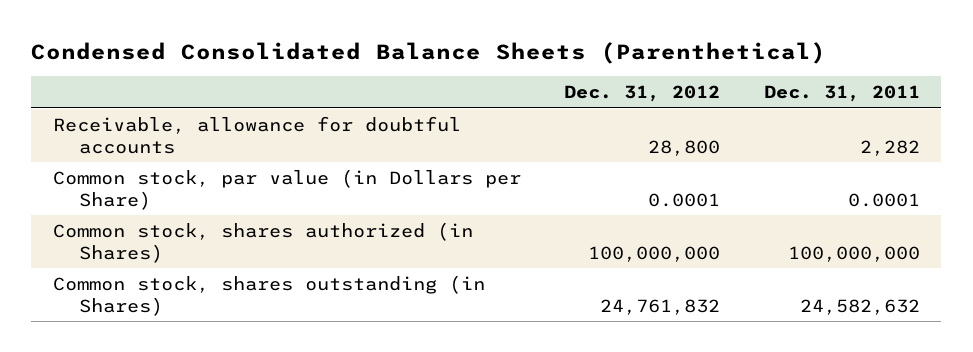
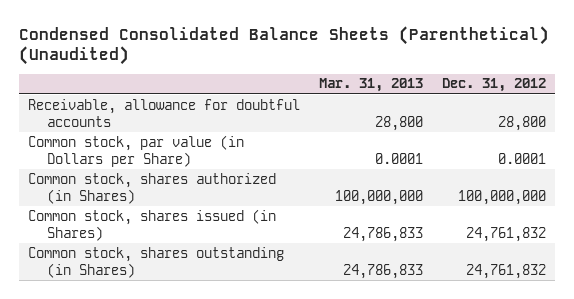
- Condensed Consolidated Balance Sheets (Parenthetical)
+ Condensed Consolidated Balance Sheets (Parenthetical) (Unaudited)
- | Dec. 31, 2012 | Dec. 31, 2011
+ | Mar. 31, 2013 | Dec. 31, 2012
+ Common stock, shares issued (in Shares) | 24,786,833 | 24,761,832

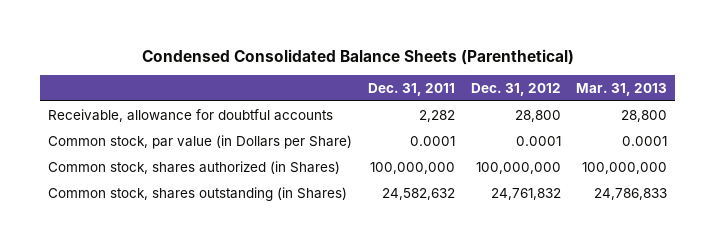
- Condensed Consolidated Balance Sheets (Parenthetical) (Unaudited)
+ Condensed Consolidated Balance Sheets (Parenthetical)
- | Mar. 31, 2013 | Dec. 31, 2012
+ | Dec. 31, 2011 | Dec. 31, 2012 | Mar. 31, 2013
- Common stock, shares issued (in Shares) | 24,786,833 | 24,761,832

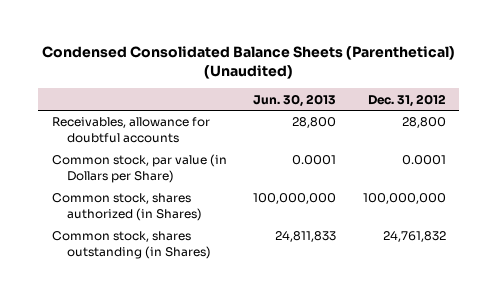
- Condensed Consolidated Balance Sheets (Parenthetical)
+ Condensed Consolidated Balance Sheets (Parenthetical) (Unaudited)
- | Dec. 31, 2011 | Dec. 31, 2012 | Mar. 31, 2013
+ | Jun. 30, 2013 | Dec. 31, 2012
- Receivable, allowance for doubtful accounts | 2,282 | 28,800 | 28,800
+ Receivables, allowance for doubtful accounts | 28,800 | 28,800

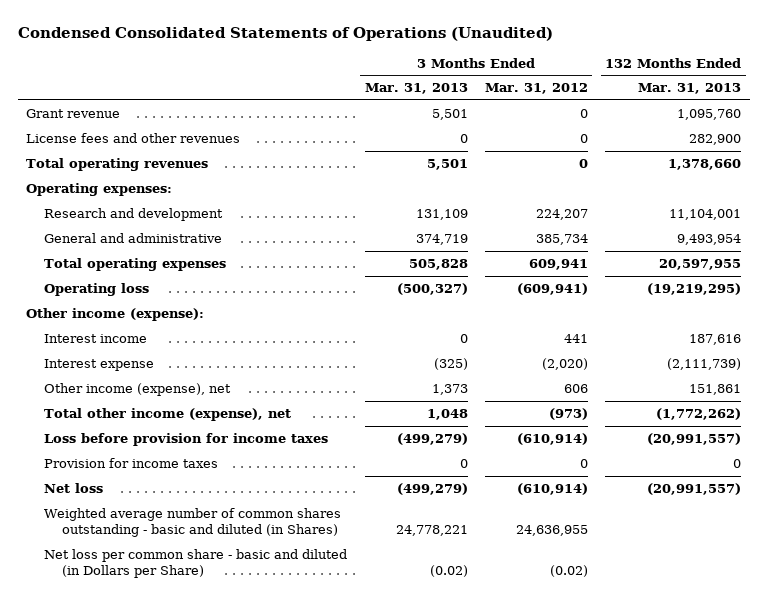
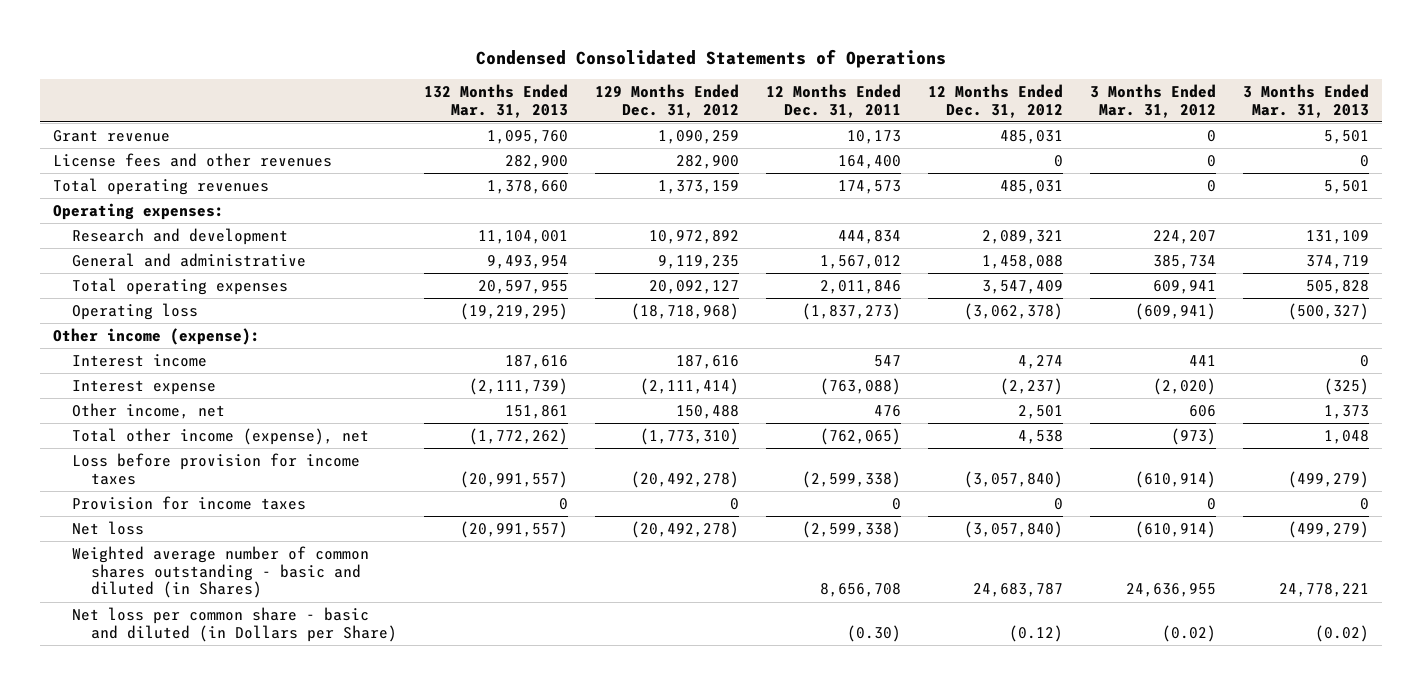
- Condensed Consolidated Statements of Operations (Unaudited)
+ Condensed Consolidated Statements of Operations
- | 3 Months Ended Mar. 31, 2013 | 3 Months Ended Mar. 31, 2012 | 132 Months Ended Mar. 31, 2013
+ | 132 Months Ended Mar. 31, 2013 | 129 Months Ended Dec. 31, 2012 | 12 Months Ended Dec. 31, 2011 | 12 Months Ended Dec. 31, 2012 | 3 Months Ended Mar. 31, 2012 | 3 Months Ended Mar. 31, 2013
- Other income (expense), net | 1,373 | 606 | 151,861
+ Other income, net | 151,861 | 150,488 | 476 | 2,501 | 606 | 1,373

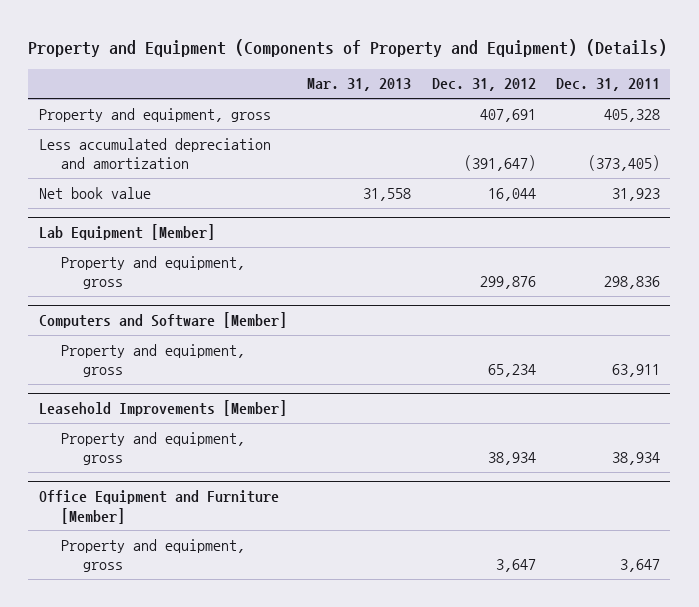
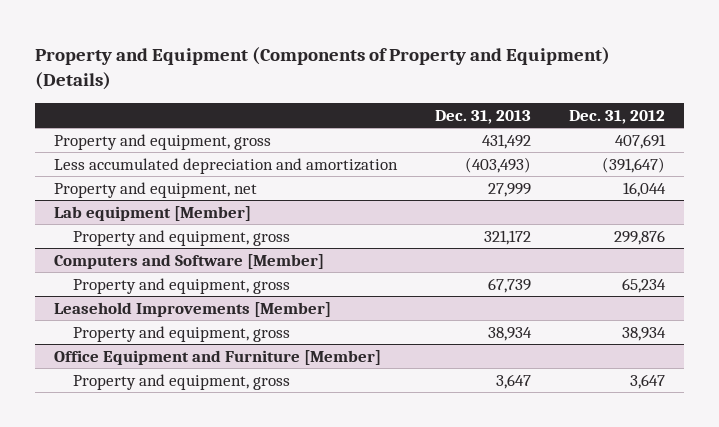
- | Mar. 31, 2013 | Dec. 31, 2012 | Dec. 31, 2011
+ | Dec. 31, 2013 | Dec. 31, 2012
- Net book value | 31,558 | 16,044 | 31,923
- Lab Equipment [Member]
+ Property and equipment, net | 27,999 | 16,044
+ Lab equipment [Member]

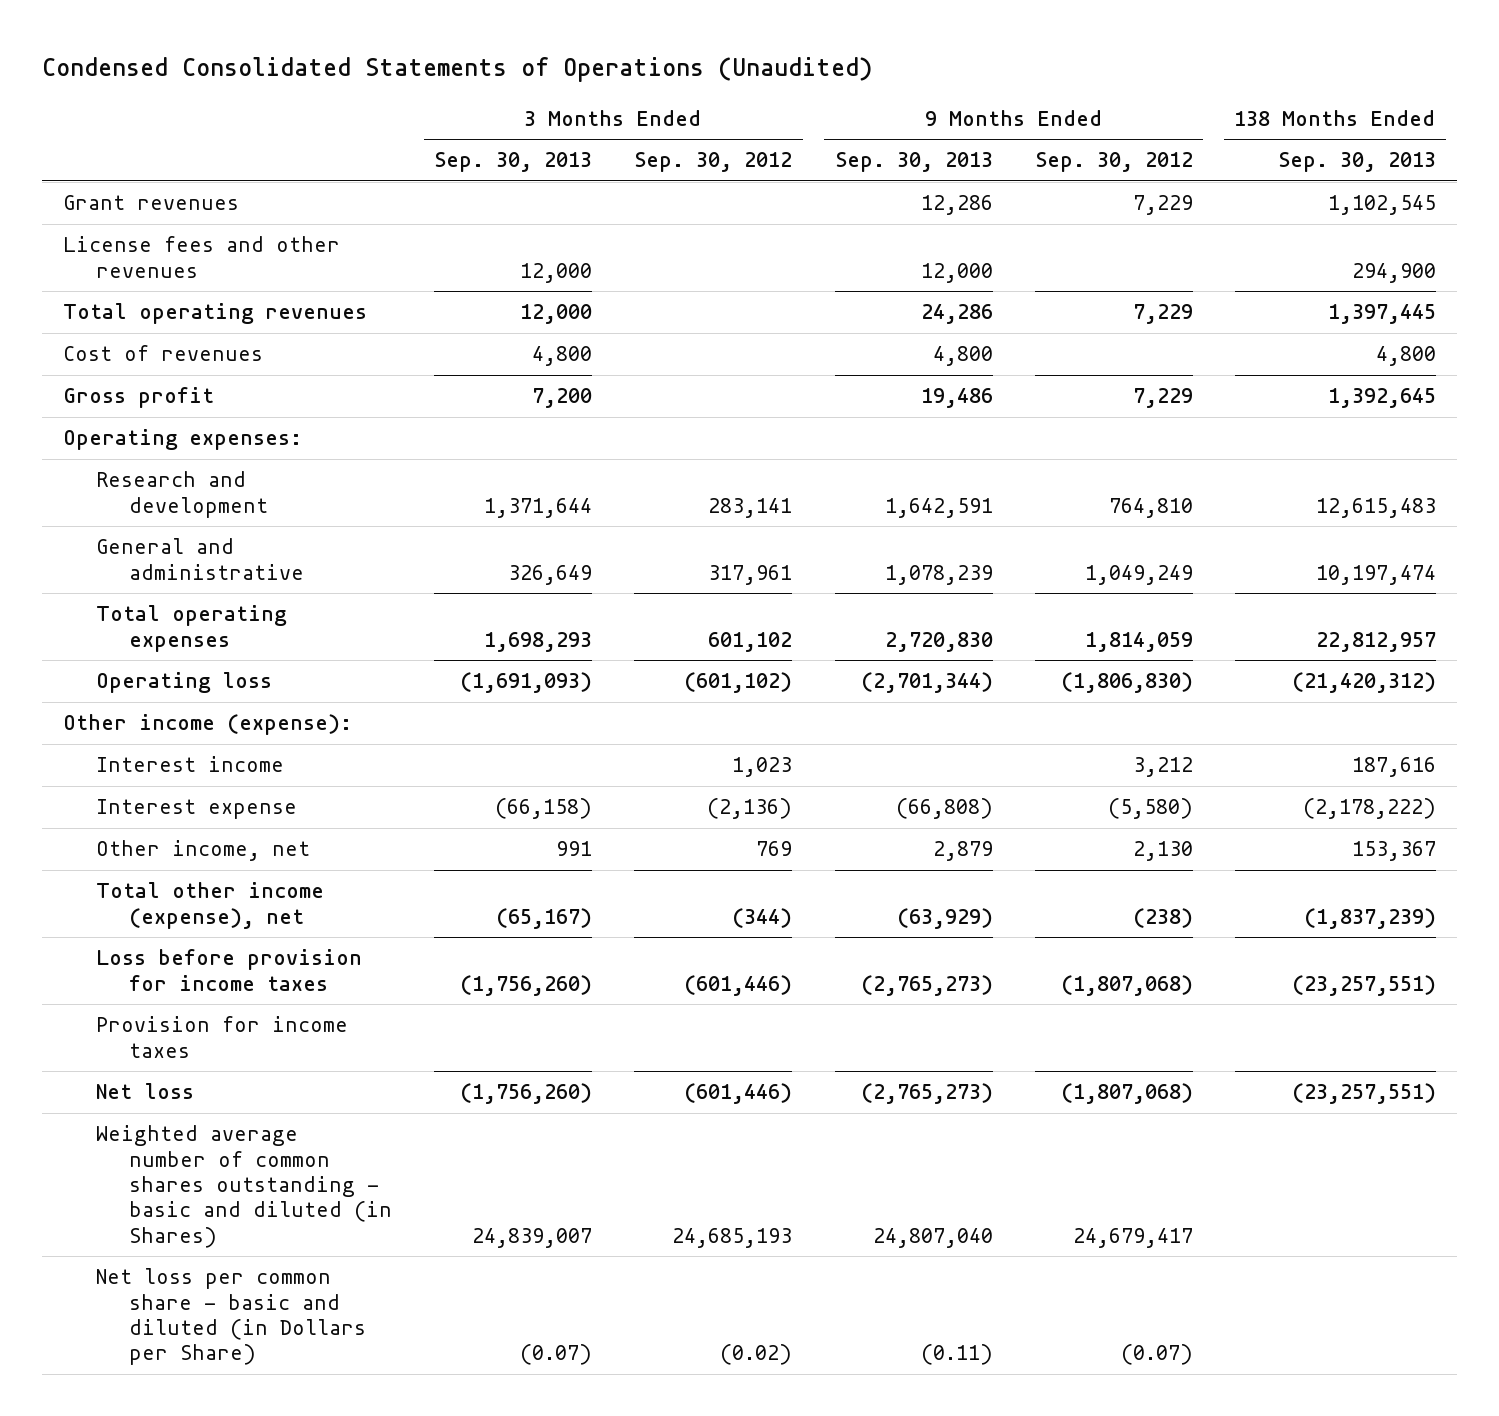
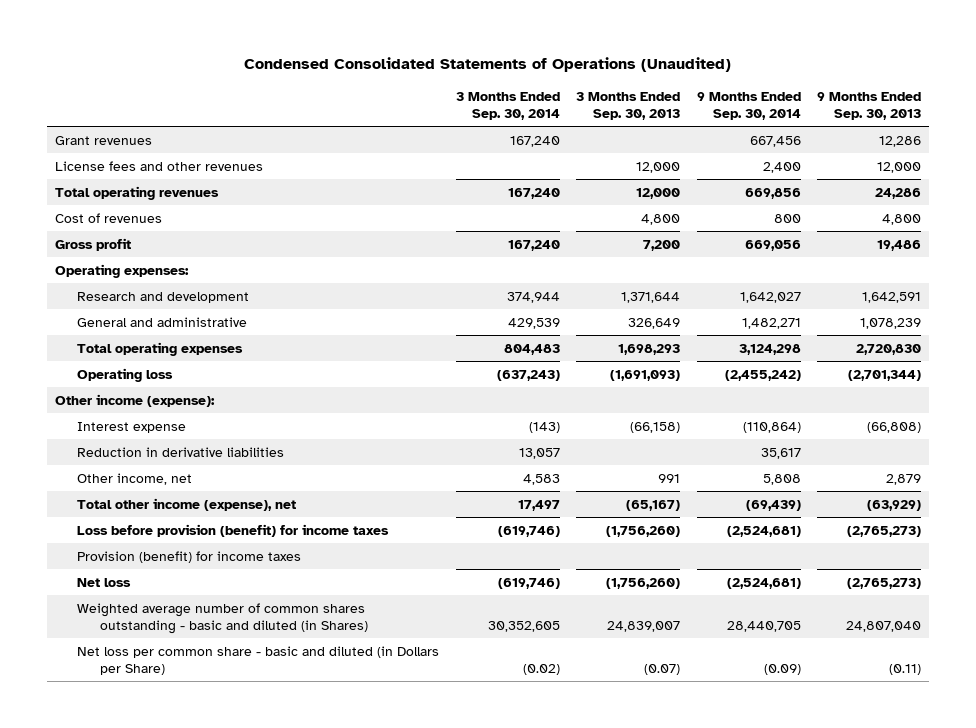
- | 3 Months Ended Sep. 30, 2013 | 3 Months Ended Sep. 30, 2012 | 9 Months Ended Sep. 30, 2013 | 9 Months Ended Sep. 30, 2012 | 138 Months Ended Sep. 30, 2013
+ | 3 Months Ended Sep. 30, 2014 | 3 Months Ended Sep. 30, 2013 | 9 Months Ended Sep. 30, 2014 | 9 Months Ended Sep. 30, 2013
- Interest income | | 1,023 | | 3,212 | 187,616
+ Reduction in derivative liabilities | 13,057 | | 35,617 |
- Loss before provision for income taxes | (1,756,260) | (601,446) | (2,765,273) | (1,807,068) | (23,257,551)
- Provision for income taxes
+ Loss before provision (benefit) for income taxes | (619,746) | (1,756,260) | (2,524,681) | (2,765,273)
+ Provision (benefit) for income taxes

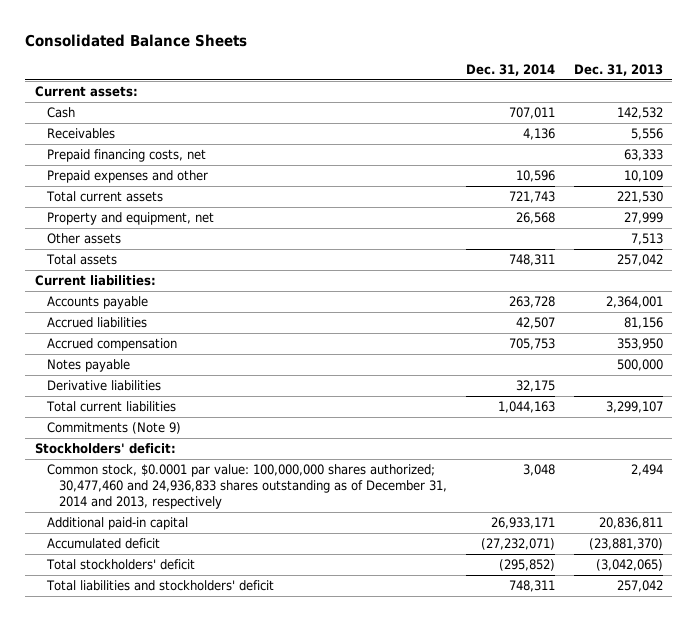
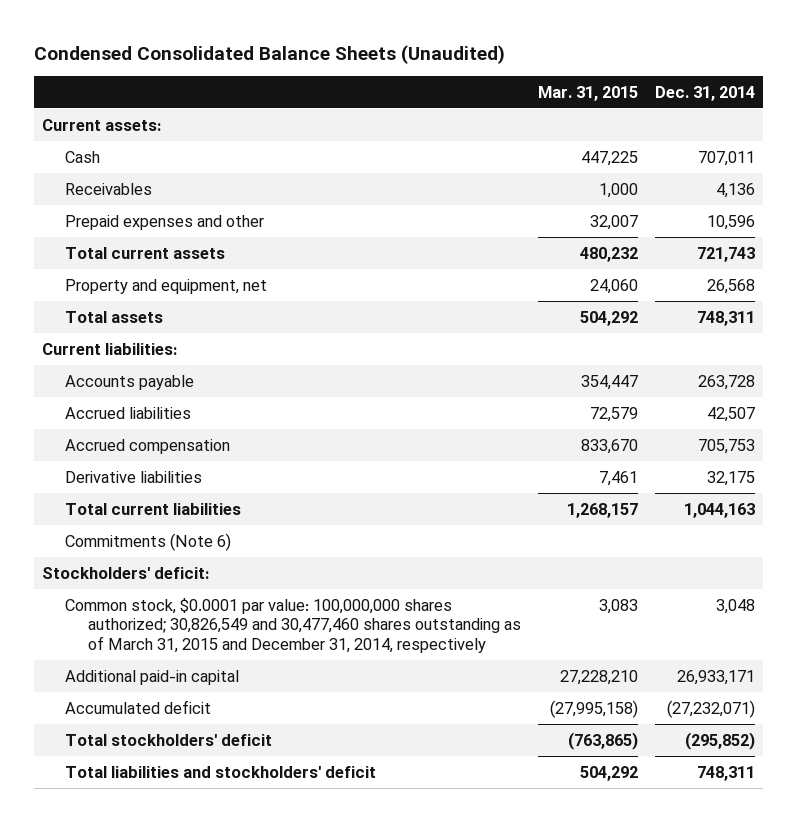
- Consolidated Balance Sheets
+ Condensed Consolidated Balance Sheets (Unaudited)
- | Dec. 31, 2014 | Dec. 31, 2013
+ | Mar. 31, 2015 | Dec. 31, 2014
- Prepaid financing costs, net | | 63,333
- Other assets | | 7,513
- Notes payable | | 500,000
- Commitments (Note 9)
+ Commitments (Note 6)
- Common stock, $0.0001 par value: 100,000,000 shares authorized; 30,477,460 and 24,936,833 shares outstanding as of December 31, 2014 and 2013, respectively | 3,048 | 2,494
+ Common stock, $0.0001 par value: 100,000,000 shares authorized; 30,826,549 and 30,477,460 shares outstanding as of March 31, 2015 and December 31, 2014, respectively | 3,083 | 3,048

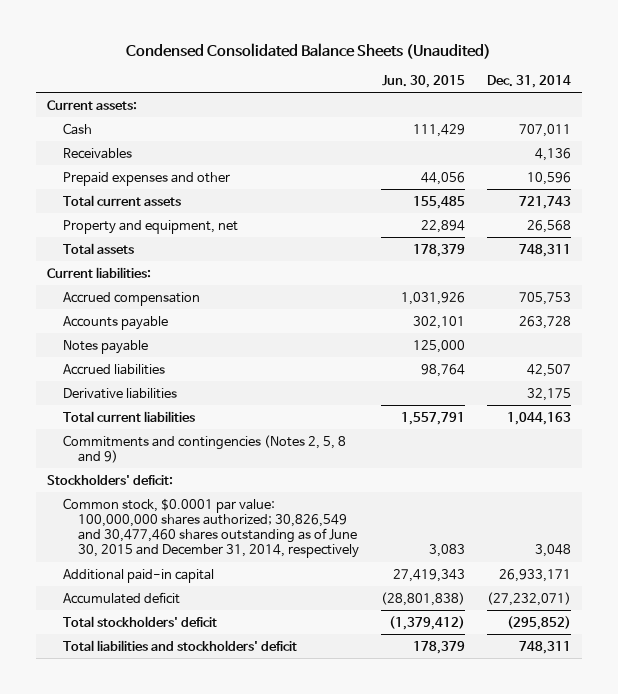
- | Mar. 31, 2015 | Dec. 31, 2014
+ | Jun. 30, 2015 | Dec. 31, 2014
moved up: Accrued compensation | 1,031,926 | 705,753
+ Notes payable | 125,000 |
- Commitments (Note 6)
+ Commitments and contingencies (Notes 2, 5, 8 and 9)
- Common stock, $0.0001 par value: 100,000,000 shares authorized; 30,826,549 and 30,477,460 shares outstanding as of March 31, 2015 and December 31, 2014, respectively | 3,083 | 3,048
+ Common stock, $0.0001 par value: 100,000,000 shares authorized; 30,826,549 and 30,477,460 shares outstanding as of June 30, 2015 and December 31, 2014, respectively | 3,083 | 3,048

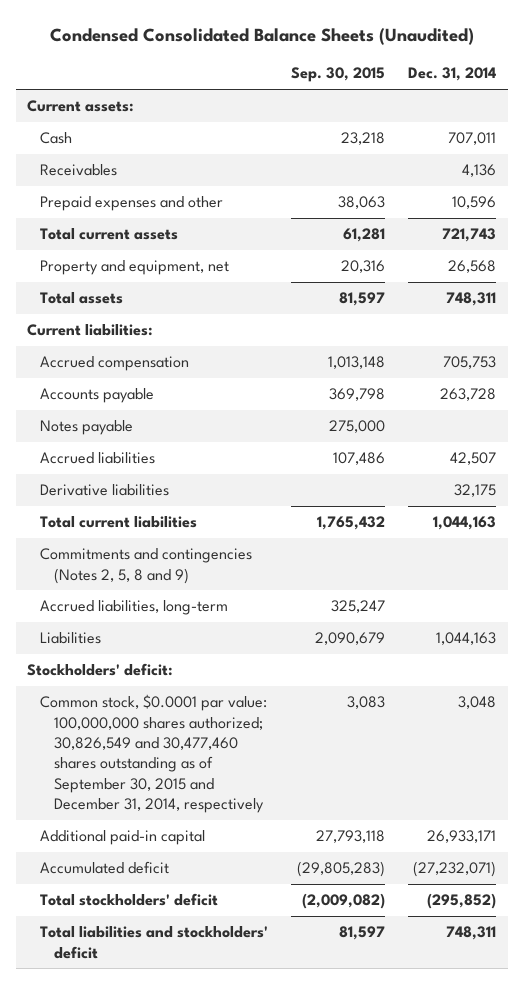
- | Jun. 30, 2015 | Dec. 31, 2014
+ | Sep. 30, 2015 | Dec. 31, 2014
+ Accrued liabilities, long-term | 325,247 |
+ Liabilities | 2,090,679 | 1,044,163
- Common stock, $0.0001 par value: 100,000,000 shares authorized; 30,826,549 and 30,477,460 shares outstanding as of June 30, 2015 and December 31, 2014, respectively | 3,083 | 3,048
+ Common stock, $0.0001 par value: 100,000,000 shares authorized; 30,826,549 and 30,477,460 shares outstanding as of September 30, 2015 and December 31, 2014, respectively | 3,083 | 3,048

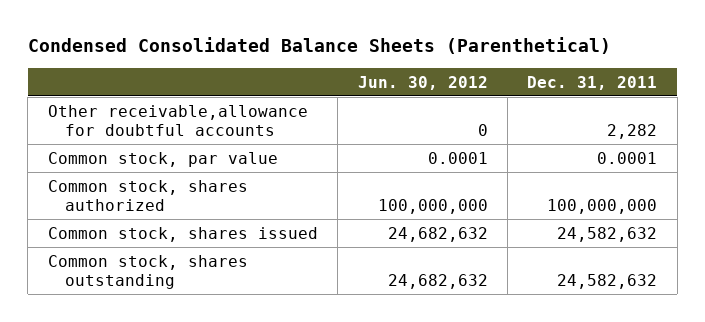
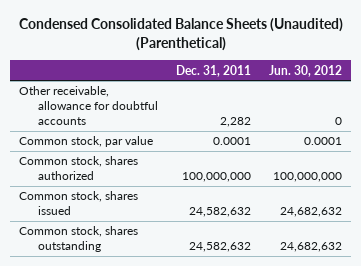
- Condensed Consolidated Balance Sheets (Parenthetical)
+ Condensed Consolidated Balance Sheets (Unaudited) (Parenthetical)
- | Jun. 30, 2012 | Dec. 31, 2011
+ | Dec. 31, 2011 | Jun. 30, 2012
- Other receivable,allowance for doubtful accounts | 0 | 2,282
+ Other receivable, allowance for doubtful accounts | 2,282 | 0

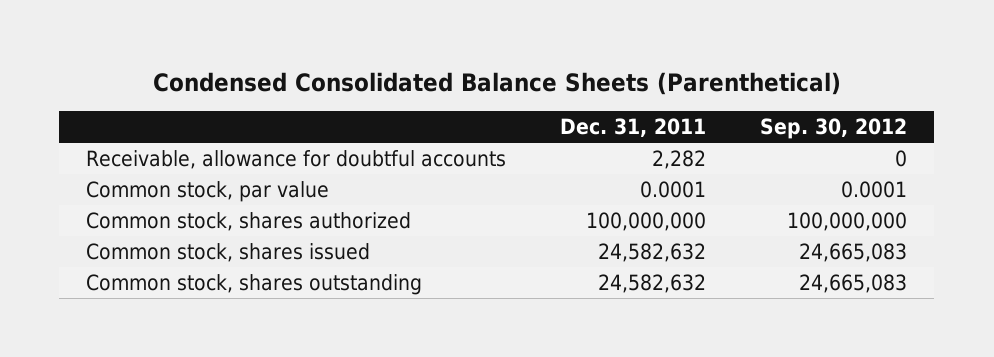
- Condensed Consolidated Balance Sheets (Unaudited) (Parenthetical)
+ Condensed Consolidated Balance Sheets (Parenthetical)
- | Dec. 31, 2011 | Jun. 30, 2012
+ | Dec. 31, 2011 | Sep. 30, 2012
- Other receivable, allowance for doubtful accounts | 2,282 | 0
+ Receivable, allowance for doubtful accounts | 2,282 | 0

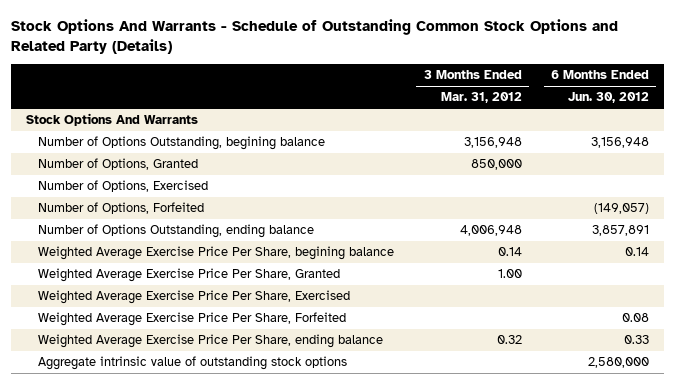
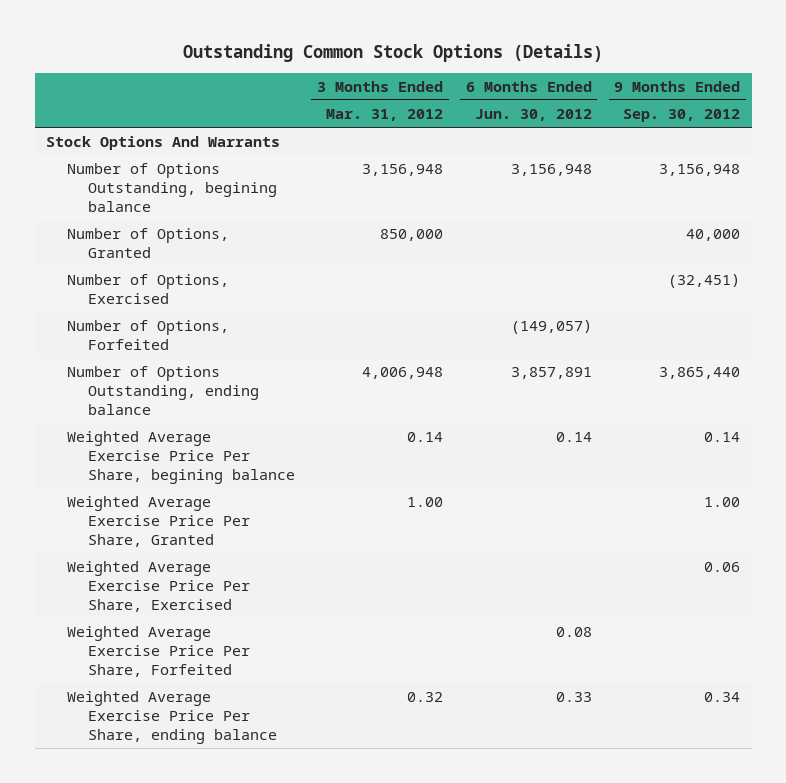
- Stock Options And Warrants - Schedule of Outstanding Common Stock Options and Related Party (Details)
+ Outstanding Common Stock Options (Details)
- | 3 Months Ended Mar. 31, 2012 | 6 Months Ended Jun. 30, 2012
+ | 3 Months Ended Mar. 31, 2012 | 6 Months Ended Jun. 30, 2012 | 9 Months Ended Sep. 30, 2012
- Aggregate intrinsic value of outstanding stock options | | 2,580,000

